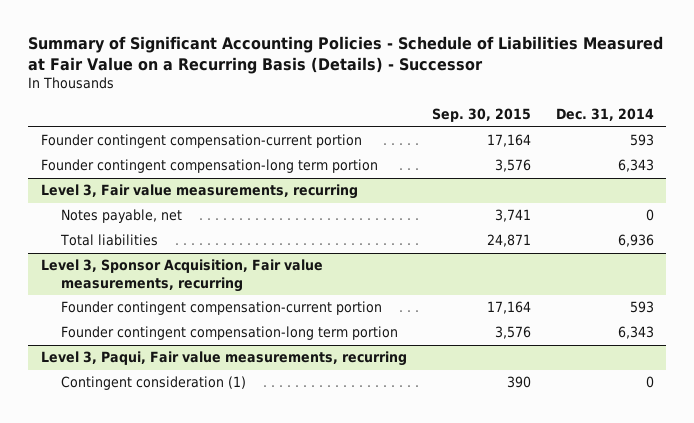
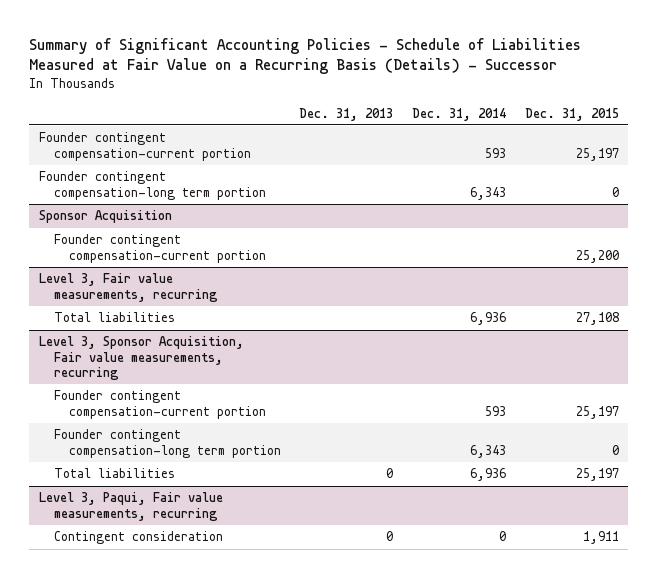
- | Sep. 30, 2015 | Dec. 31, 2014
+ | Dec. 31, 2013 | Dec. 31, 2014 | Dec. 31, 2015
+ Sponsor Acquisition
+ Founder contingent compensation-current portion | | | 25,200
@ Level 3, Fair value measurements, recurring
- Notes payable, net | 3,741 | 0
@ Level 3, Sponsor Acquisition, Fair value measurements, recurring
+ Total liabilities | 0 | 6,936 | 25,197
@ Level 3, Paqui, Fair value measurements, recurring
- Contingent consideration (1) | 390 | 0
+ Contingent consideration | 0 | 0 | 1,911

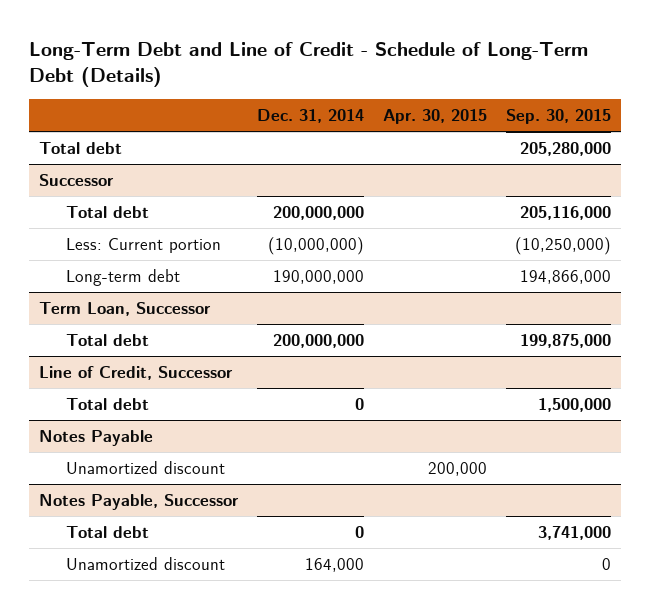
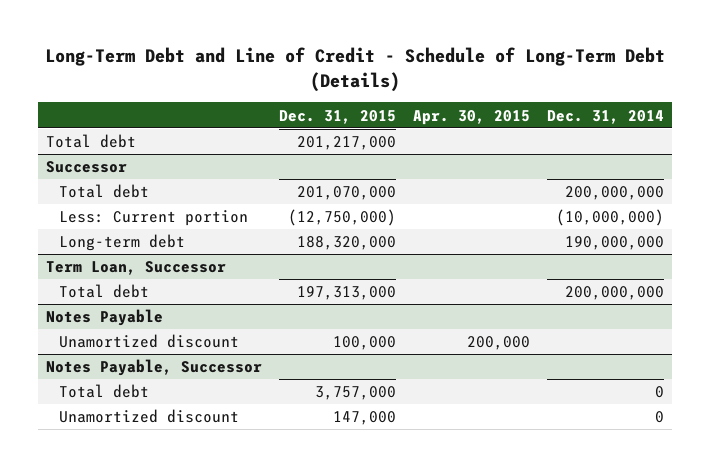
- | Dec. 31, 2014 | Apr. 30, 2015 | Sep. 30, 2015
+ | Dec. 31, 2015 | Apr. 30, 2015 | Dec. 31, 2014
- Line of Credit, Successor
- Total debt | 0 | | 1,500,000
@ Notes Payable, Successor
- Unamortized discount | 164,000 | | 0
+ Unamortized discount | 147,000 | | 0

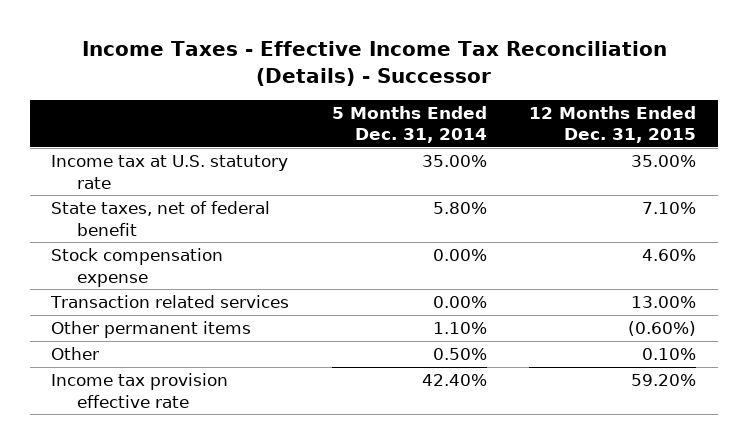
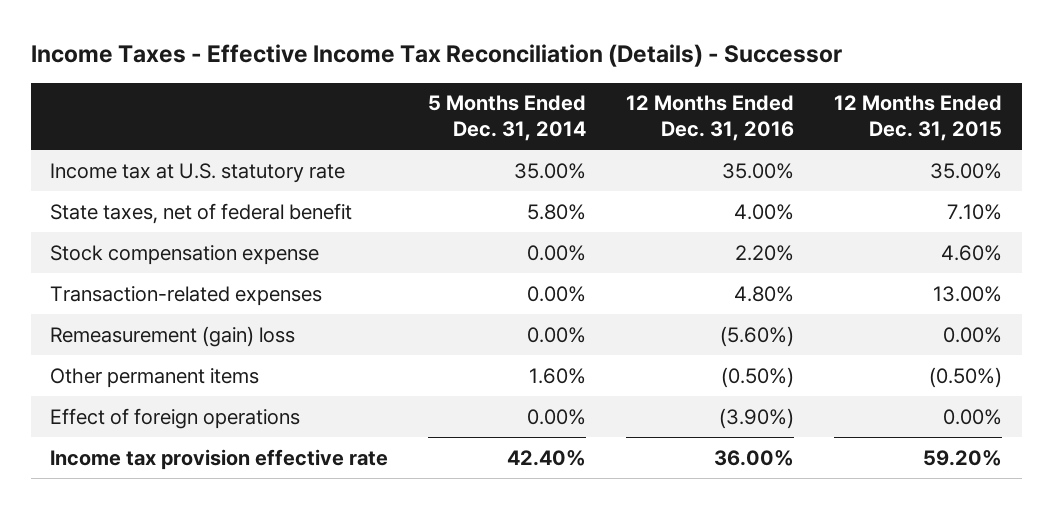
- | 5 Months Ended Dec. 31, 2014 | 12 Months Ended Dec. 31, 2015
+ | 5 Months Ended Dec. 31, 2014 | 12 Months Ended Dec. 31, 2016 | 12 Months Ended Dec. 31, 2015
- Transaction related services | 0.00% | 13.00%
- Other permanent items | 1.10% | (0.60%)
- Other | 0.50% | 0.10%
+ Transaction-related expenses | 0.00% | 4.80% | 13.00%
+ Remeasurement (gain) loss | 0.00% | (5.60%) | 0.00%
+ Other permanent items | 1.60% | (0.50%) | (0.50%)
+ Effect of foreign operations | 0.00% | (3.90%) | 0.00%

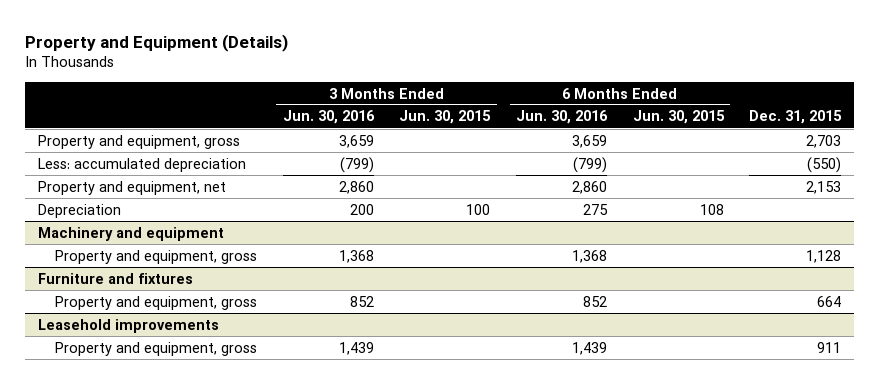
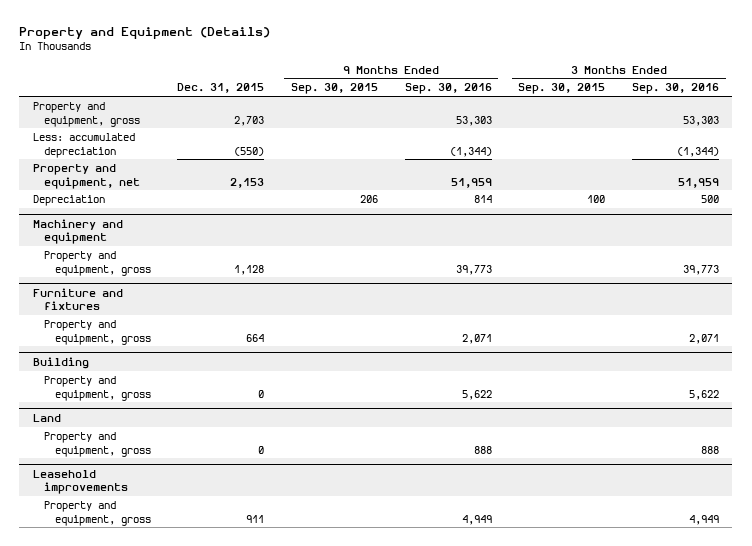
- | 3 Months Ended Jun. 30, 2016 | 3 Months Ended Jun. 30, 2015 | 6 Months Ended Jun. 30, 2016 | 6 Months Ended Jun. 30, 2015 | Dec. 31, 2015
+ | Dec. 31, 2015 | 9 Months Ended Sep. 30, 2015 | 9 Months Ended Sep. 30, 2016 | 3 Months Ended Sep. 30, 2015 | 3 Months Ended Sep. 30, 2016
+ Building
+ Property and equipment, gross | 0 | | 5,622 | | 5,622
+ Land
+ Property and equipment, gross | 0 | | 888 | | 888

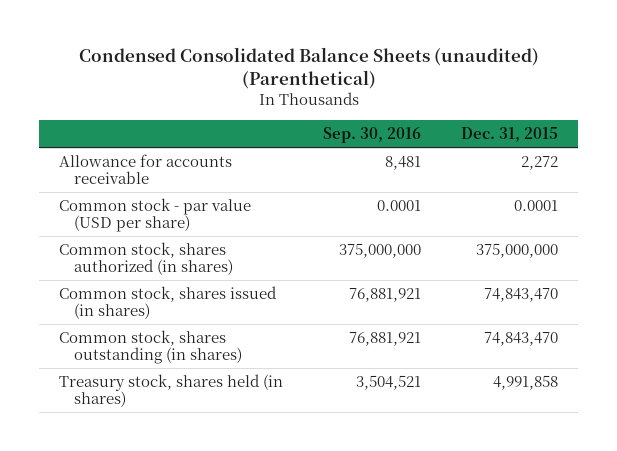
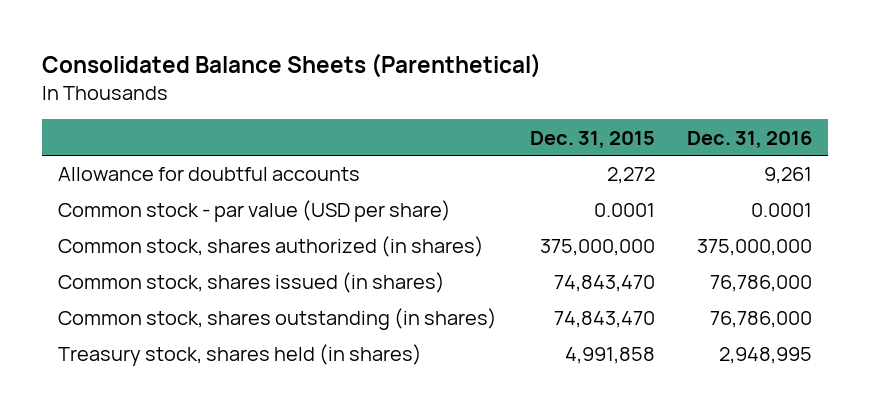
- Condensed Consolidated Balance Sheets (unaudited) (Parenthetical)
+ Consolidated Balance Sheets (Parenthetical)
- | Sep. 30, 2016 | Dec. 31, 2015
+ | Dec. 31, 2015 | Dec. 31, 2016
- Allowance for accounts receivable | 8,481 | 2,272
+ Allowance for doubtful accounts | 2,272 | 9,261

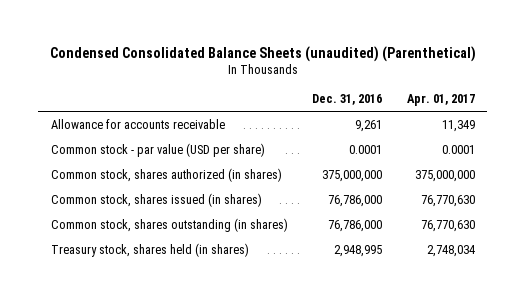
- Consolidated Balance Sheets (Parenthetical)
+ Condensed Consolidated Balance Sheets (unaudited) (Parenthetical)
- | Dec. 31, 2015 | Dec. 31, 2016
+ | Dec. 31, 2016 | Apr. 01, 2017
- Allowance for doubtful accounts | 2,272 | 9,261
+ Allowance for accounts receivable | 9,261 | 11,349

